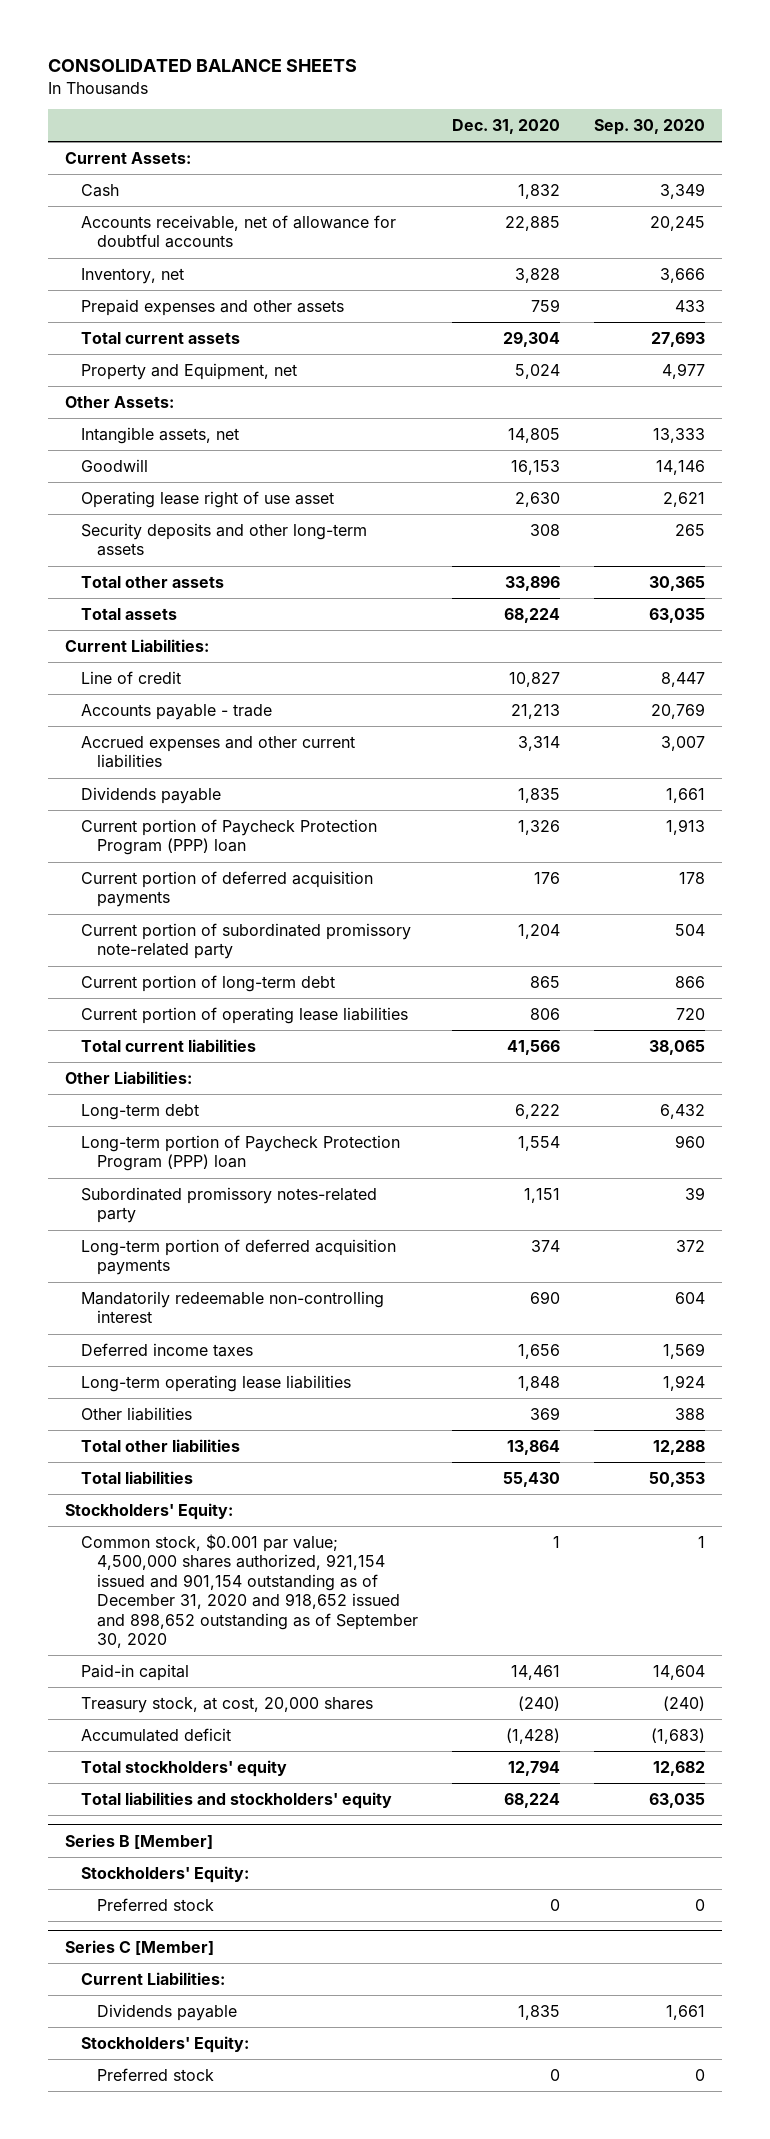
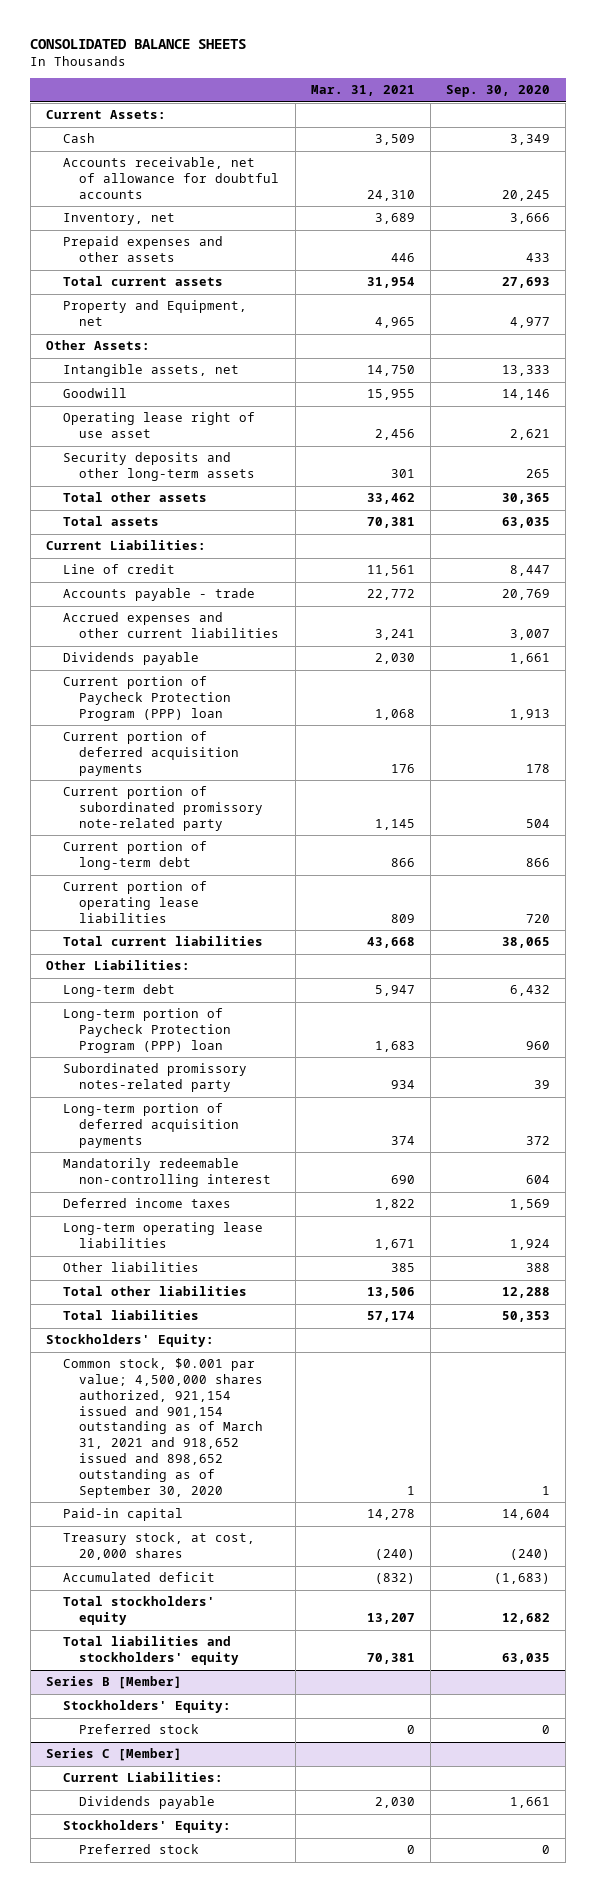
- | Dec. 31, 2020 | Sep. 30, 2020
+ | Mar. 31, 2021 | Sep. 30, 2020
- Common stock, $0.001 par value; 4,500,000 shares authorized, 921,154 issued and 901,154 outstanding as of December 31, 2020 and 918,652 issued and 898,652 outstanding as of September 30, 2020 | 1 | 1
+ Common stock, $0.001 par value; 4,500,000 shares authorized, 921,154 issued and 901,154 outstanding as of March 31, 2021 and 918,652 issued and 898,652 outstanding as of September 30, 2020 | 1 | 1

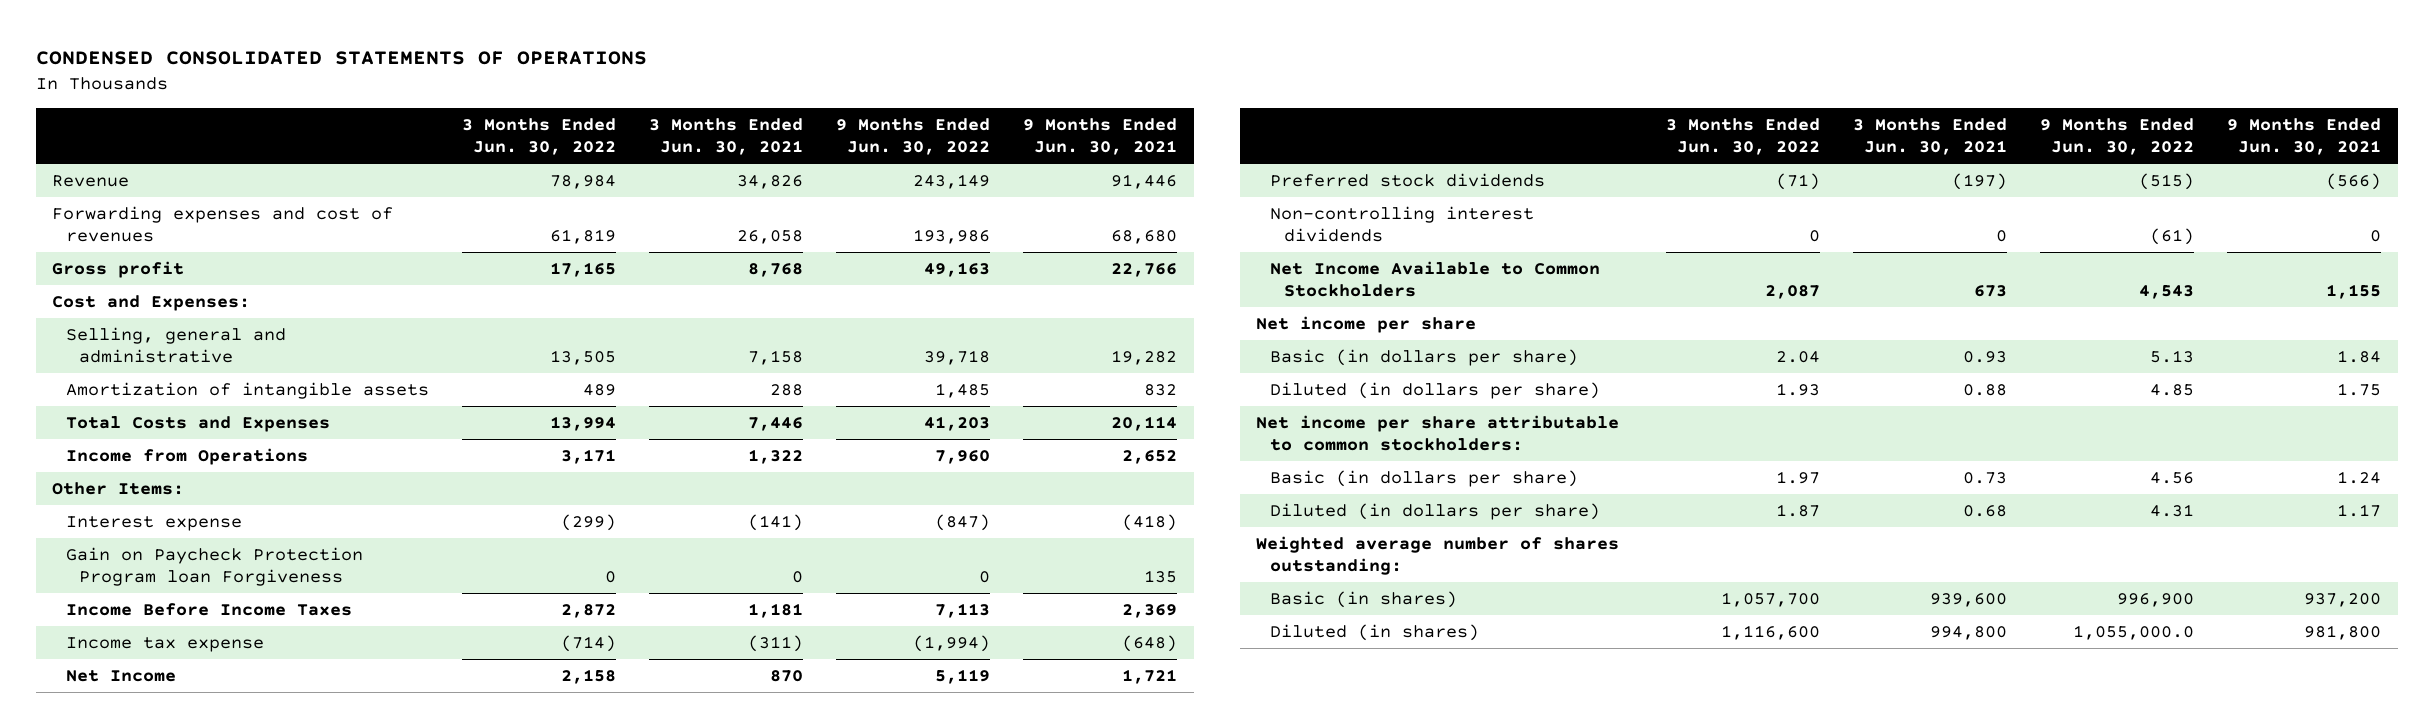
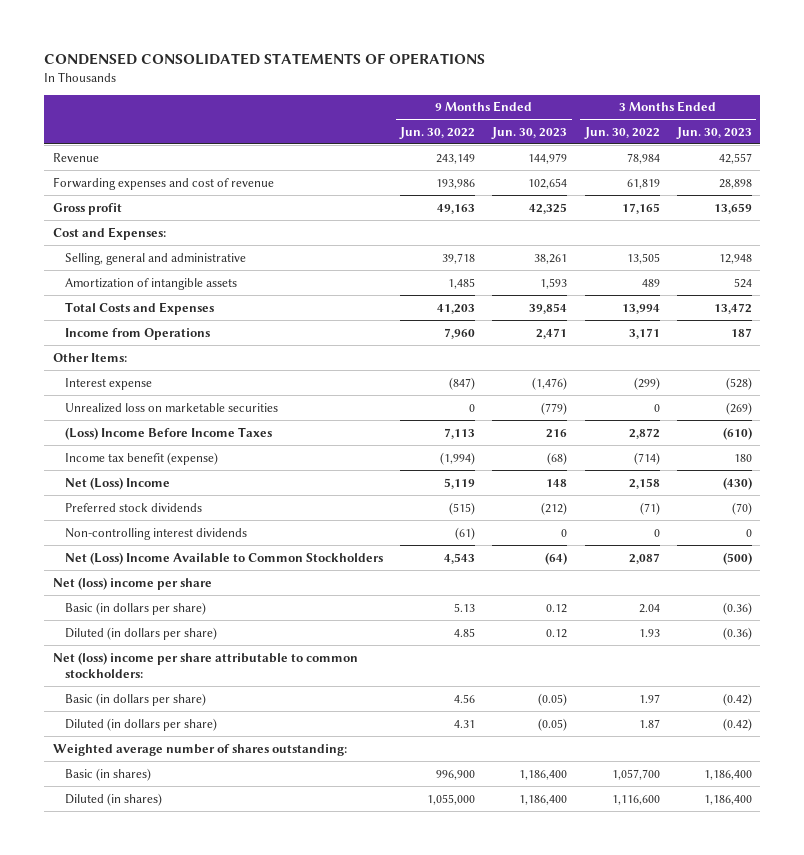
- | 3 Months Ended Jun. 30, 2022 | 3 Months Ended Jun. 30, 2021 | 9 Months Ended Jun. 30, 2022 | 9 Months Ended Jun. 30, 2021
+ | 9 Months Ended Jun. 30, 2022 | 9 Months Ended Jun. 30, 2023 | 3 Months Ended Jun. 30, 2022 | 3 Months Ended Jun. 30, 2023
- Forwarding expenses and cost of revenues | 61,819 | 26,058 | 193,986 | 68,680
+ Forwarding expenses and cost of revenue | 193,986 | 102,654 | 61,819 | 28,898
- Gain on Paycheck Protection Program loan Forgiveness | 0 | 0 | 0 | 135
- Income Before Income Taxes | 2,872 | 1,181 | 7,113 | 2,369
- Income tax expense | (714) | (311) | (1,994) | (648)
- Net Income | 2,158 | 870 | 5,119 | 1,721
+ Unrealized loss on marketable securities | 0 | (779) | 0 | (269)
+ (Loss) Income Before Income Taxes | 7,113 | 216 | 2,872 | (610)
+ Income tax benefit (expense) | (1,994) | (68) | (714) | 180
+ Net (Loss) Income | 5,119 | 148 | 2,158 | (430)
- Net Income Available to Common Stockholders | 2,087 | 673 | 4,543 | 1,155
- Net income per share
+ Net (Loss) Income Available to Common Stockholders | 4,543 | (64) | 2,087 | (500)
+ Net (loss) income per share
- Net income per share attributable to common stockholders:
+ Net (loss) income per share attributable to common stockholders:
- Diluted (in shares) | 1,116,600 | 994,800 | 1,055,000.0 | 981,800
+ Diluted (in shares) | 1,055,000 | 1,186,400 | 1,116,600 | 1,186,400

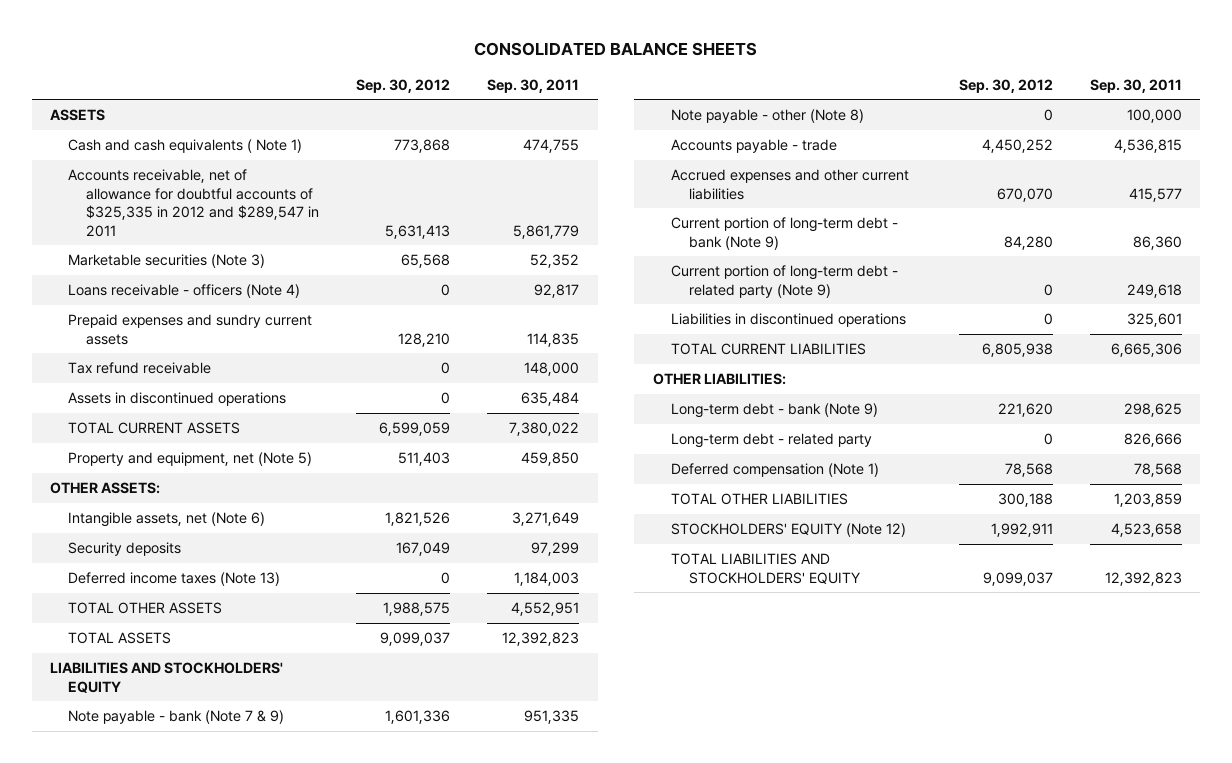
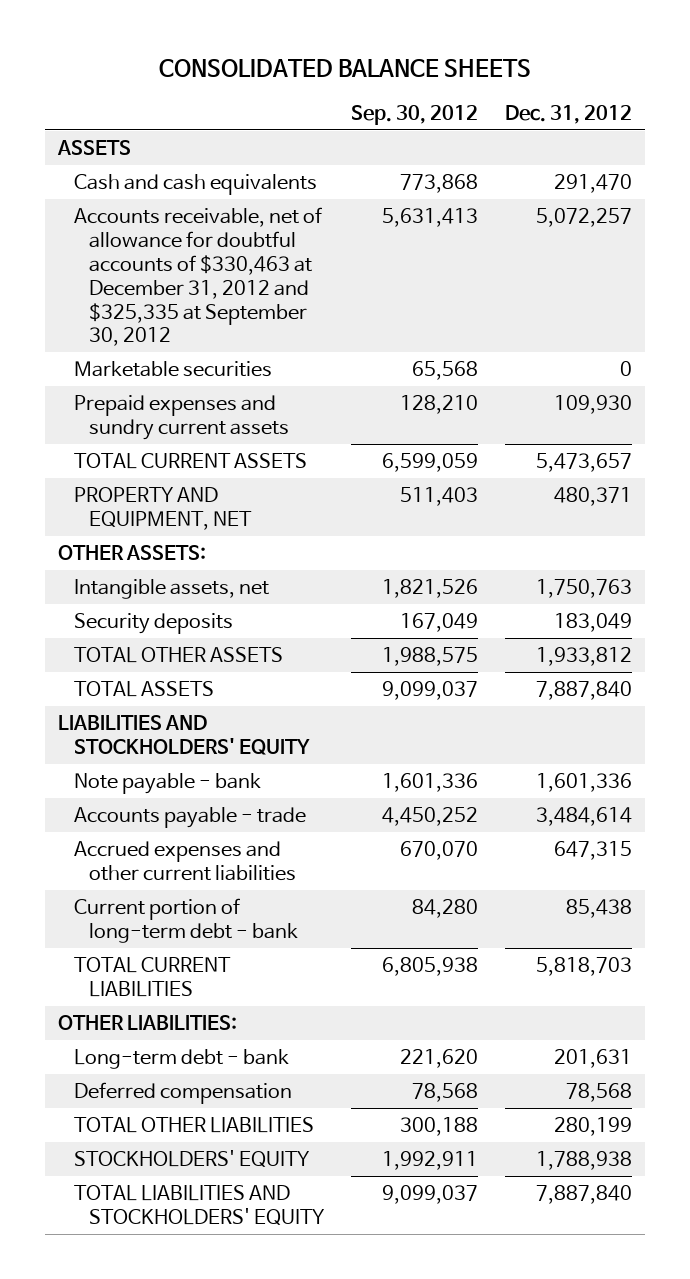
- | Sep. 30, 2012 | Sep. 30, 2011
+ | Sep. 30, 2012 | Dec. 31, 2012
- Cash and cash equivalents ( Note 1) | 773,868 | 474,755
- Accounts receivable, net of allowance for doubtful accounts of $325,335 in 2012 and $289,547 in 2011 | 5,631,413 | 5,861,779
- Marketable securities (Note 3) | 65,568 | 52,352
- Loans receivable - officers (Note 4) | 0 | 92,817
+ Cash and cash equivalents | 773,868 | 291,470
+ Accounts receivable, net of allowance for doubtful accounts of $330,463 at December 31, 2012 and $325,335 at September 30, 2012 | 5,631,413 | 5,072,257
+ Marketable securities | 65,568 | 0
- Tax refund receivable | 0 | 148,000
- Assets in discontinued operations | 0 | 635,484
- Property and equipment, net (Note 5) | 511,403 | 459,850
+ PROPERTY AND EQUIPMENT, NET | 511,403 | 480,371
- Intangible assets, net (Note 6) | 1,821,526 | 3,271,649
+ Intangible assets, net | 1,821,526 | 1,750,763
- Deferred income taxes (Note 13) | 0 | 1,184,003
- Note payable - bank (Note 7 & 9) | 1,601,336 | 951,335
- Note payable - other (Note 8) | 0 | 100,000
+ Note payable - bank | 1,601,336 | 1,601,336
- Current portion of long-term debt - bank (Note 9) | 84,280 | 86,360
- Current portion of long-term debt - related party (Note 9) | 0 | 249,618
- Liabilities in discontinued operations | 0 | 325,601
+ Current portion of long-term debt - bank | 84,280 | 85,438
- Long-term debt - bank (Note 9) | 221,620 | 298,625
- Long-term debt - related party | 0 | 826,666
- Deferred compensation (Note 1) | 78,568 | 78,568
+ Long-term debt - bank | 221,620 | 201,631
+ Deferred compensation | 78,568 | 78,568
- STOCKHOLDERS' EQUITY (Note 12) | 1,992,911 | 4,523,658
+ STOCKHOLDERS' EQUITY | 1,992,911 | 1,788,938

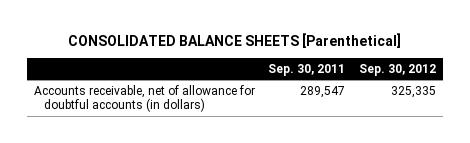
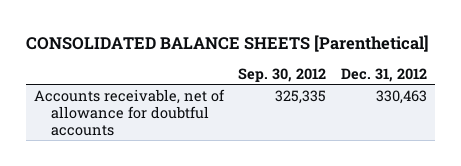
- | Sep. 30, 2011 | Sep. 30, 2012
+ | Sep. 30, 2012 | Dec. 31, 2012
- Accounts receivable, net of allowance for doubtful accounts (in dollars) | 289,547 | 325,335
+ Accounts receivable, net of allowance for doubtful accounts | 325,335 | 330,463

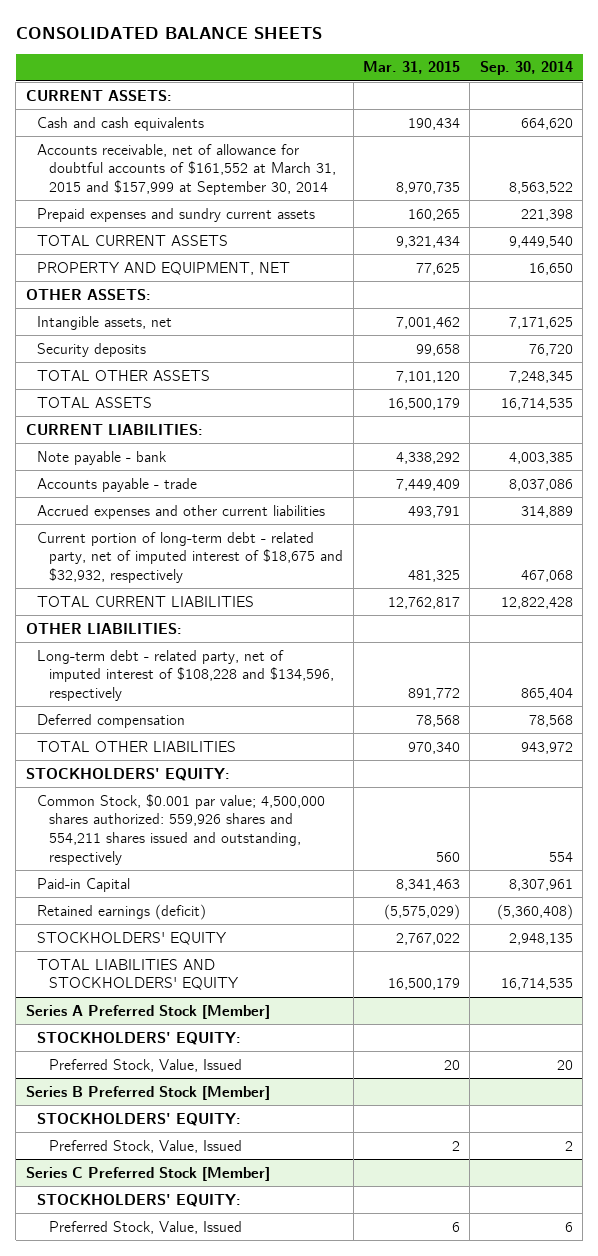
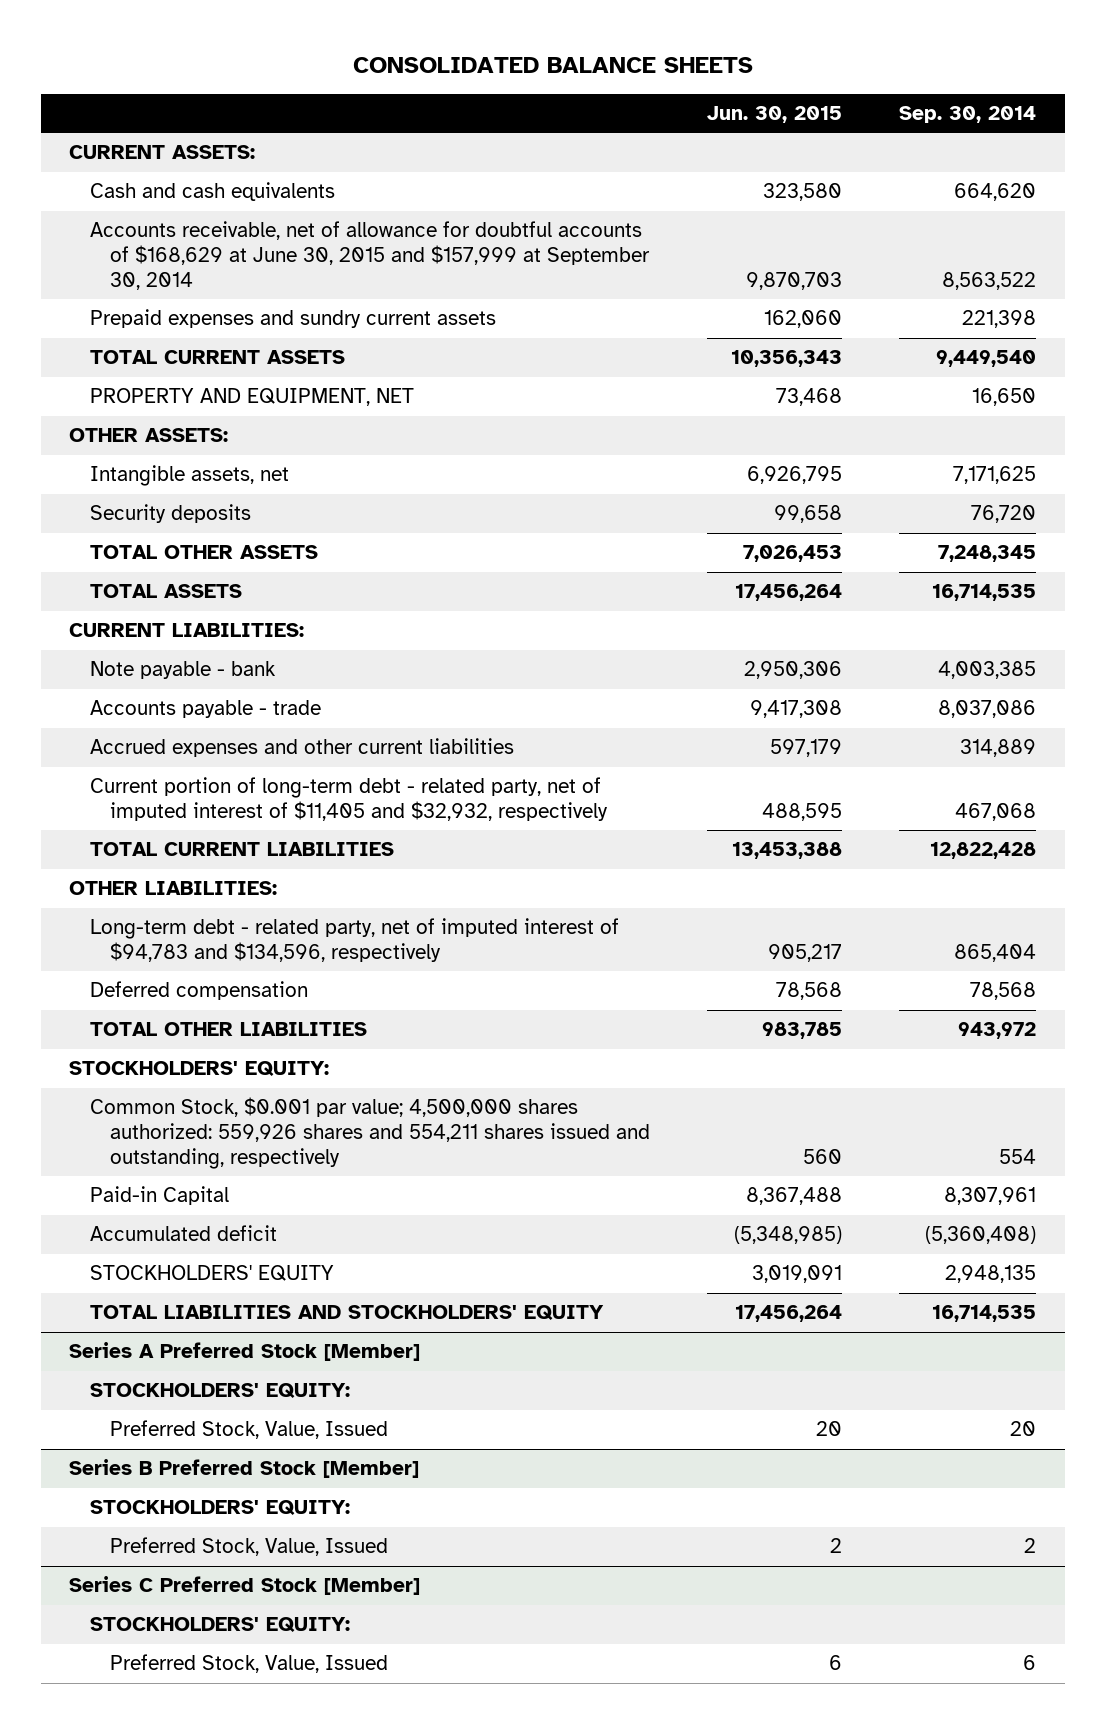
- | Mar. 31, 2015 | Sep. 30, 2014
+ | Jun. 30, 2015 | Sep. 30, 2014
- Accounts receivable, net of allowance for doubtful accounts of $161,552 at March 31, 2015 and $157,999 at September 30, 2014 | 8,970,735 | 8,563,522
+ Accounts receivable, net of allowance for doubtful accounts of $168,629 at June 30, 2015 and $157,999 at September 30, 2014 | 9,870,703 | 8,563,522
- Current portion of long-term debt - related party, net of imputed interest of $18,675 and $32,932, respectively | 481,325 | 467,068
+ Current portion of long-term debt - related party, net of imputed interest of $11,405 and $32,932, respectively | 488,595 | 467,068
- Long-term debt - related party, net of imputed interest of $108,228 and $134,596, respectively | 891,772 | 865,404
+ Long-term debt - related party, net of imputed interest of $94,783 and $134,596, respectively | 905,217 | 865,404
- Retained earnings (deficit) | (5,575,029) | (5,360,408)
+ Accumulated deficit | (5,348,985) | (5,360,408)

